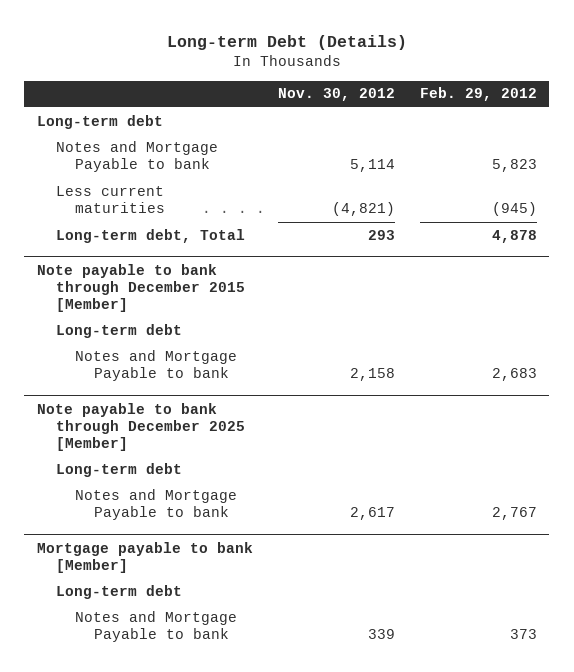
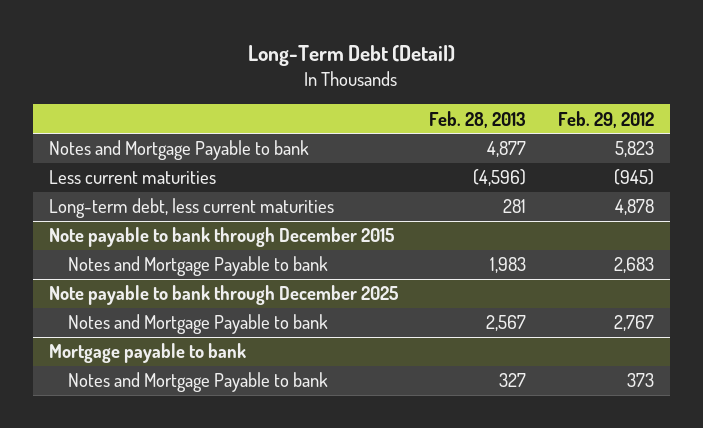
- Long-term Debt (Details)
+ Long-Term Debt (Detail)
- | Nov. 30, 2012 | Feb. 29, 2012
+ | Feb. 28, 2013 | Feb. 29, 2012
- Long-term debt
- Long-term debt, Total | 293 | 4,878
- Note payable to bank through December 2015 [Member]
- Long-term debt
+ Long-term debt, less current maturities | 281 | 4,878
+ Note payable to bank through December 2015
- Note payable to bank through December 2025 [Member]
- Long-term debt
+ Note payable to bank through December 2025
- Mortgage payable to bank [Member]
- Long-term debt
+ Mortgage payable to bank

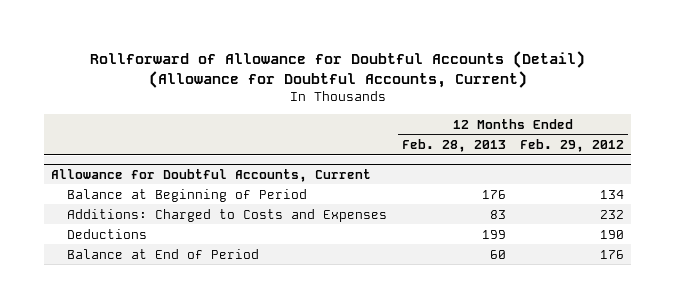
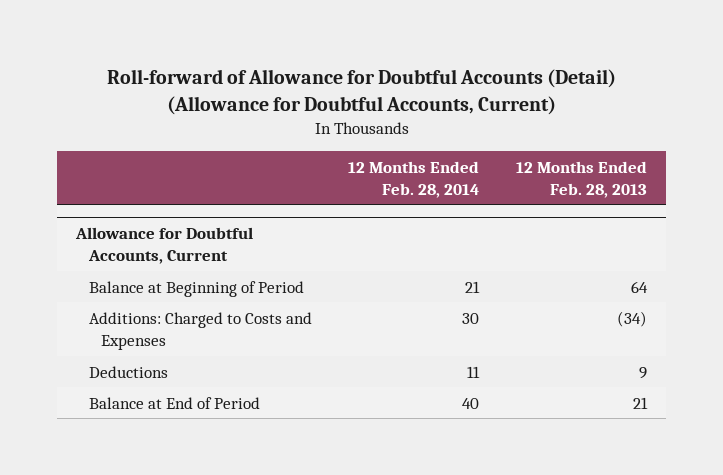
- Rollforward of Allowance for Doubtful Accounts (Detail) (Allowance for Doubtful Accounts, Current)
+ Roll-forward of Allowance for Doubtful Accounts (Detail) (Allowance for Doubtful Accounts, Current)
- | 12 Months Ended Feb. 28, 2013 | 12 Months Ended Feb. 29, 2012
+ | 12 Months Ended Feb. 28, 2014 | 12 Months Ended Feb. 28, 2013
@ Allowance for Doubtful Accounts, Current
- Balance at Beginning of Period | 176 | 134
- Additions: Charged to Costs and Expenses | 83 | 232
- Deductions | 199 | 190
- Balance at End of Period | 60 | 176
+ Balance at Beginning of Period | 21 | 64
+ Additions: Charged to Costs and Expenses | 30 | (34)
+ Deductions | 11 | 9
+ Balance at End of Period | 40 | 21

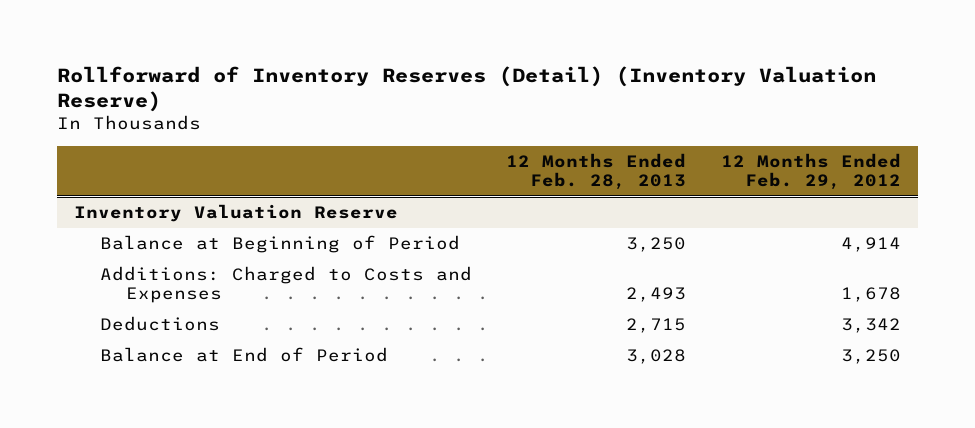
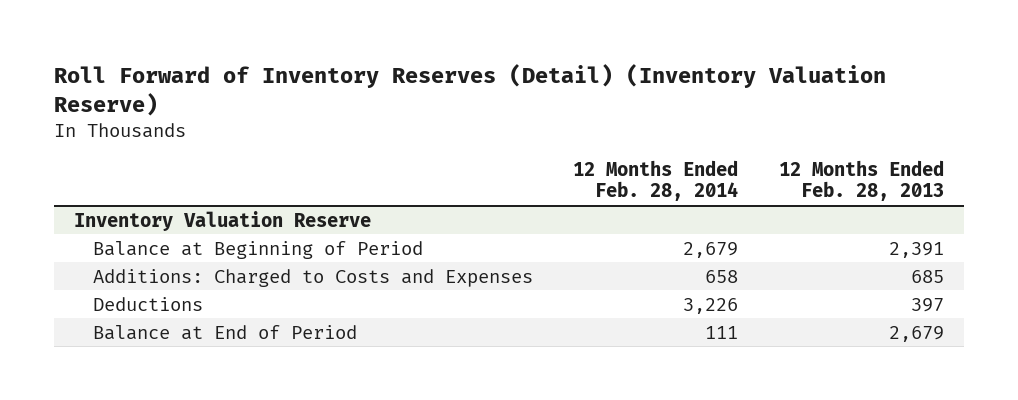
- Rollforward of Inventory Reserves (Detail) (Inventory Valuation Reserve)
+ Roll Forward of Inventory Reserves (Detail) (Inventory Valuation Reserve)
- | 12 Months Ended Feb. 28, 2013 | 12 Months Ended Feb. 29, 2012
+ | 12 Months Ended Feb. 28, 2014 | 12 Months Ended Feb. 28, 2013
@ Inventory Valuation Reserve
- Balance at Beginning of Period | 3,250 | 4,914
- Additions: Charged to Costs and Expenses | 2,493 | 1,678
- Deductions | 2,715 | 3,342
- Balance at End of Period | 3,028 | 3,250
+ Balance at Beginning of Period | 2,679 | 2,391
+ Additions: Charged to Costs and Expenses | 658 | 685
+ Deductions | 3,226 | 397
+ Balance at End of Period | 111 | 2,679

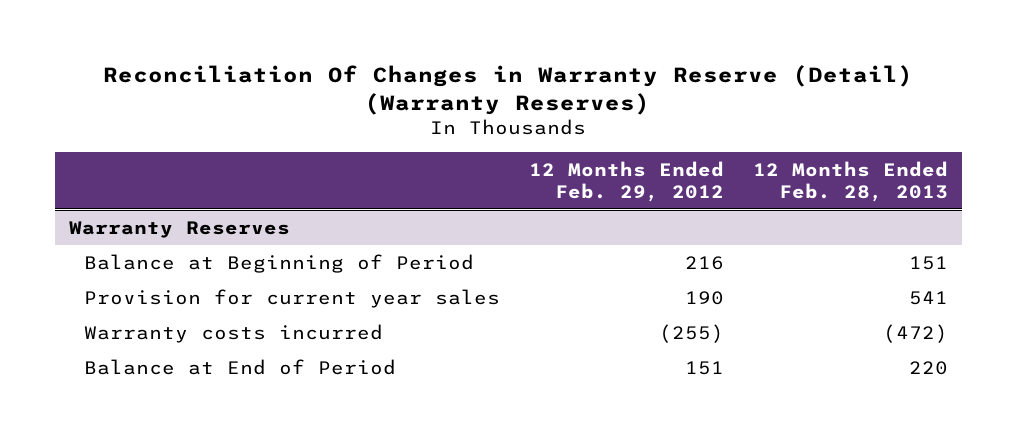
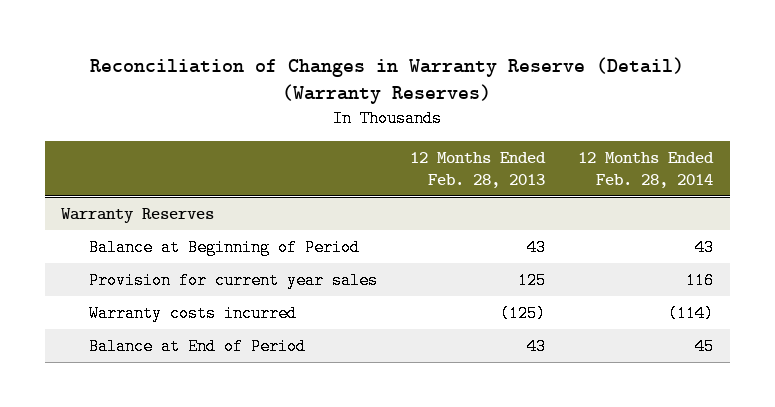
- Reconciliation Of Changes in Warranty Reserve (Detail) (Warranty Reserves)
+ Reconciliation of Changes in Warranty Reserve (Detail) (Warranty Reserves)
- | 12 Months Ended Feb. 29, 2012 | 12 Months Ended Feb. 28, 2013
+ | 12 Months Ended Feb. 28, 2013 | 12 Months Ended Feb. 28, 2014
@ Warranty Reserves
- Balance at Beginning of Period | 216 | 151
- Provision for current year sales | 190 | 541
- Warranty costs incurred | (255) | (472)
- Balance at End of Period | 151 | 220
+ Balance at Beginning of Period | 43 | 43
+ Provision for current year sales | 125 | 116
+ Warranty costs incurred | (125) | (114)
+ Balance at End of Period | 43 | 45

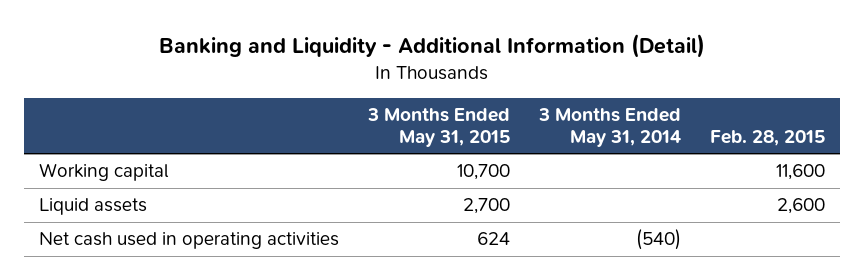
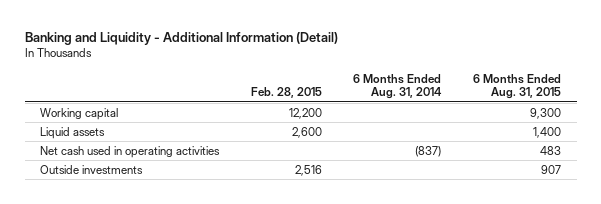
- | 3 Months Ended May 31, 2015 | 3 Months Ended May 31, 2014 | Feb. 28, 2015
+ | Feb. 28, 2015 | 6 Months Ended Aug. 31, 2014 | 6 Months Ended Aug. 31, 2015
- Working capital | 10,700 | | 11,600
+ Working capital | 12,200 | | 9,300
+ Outside investments | 2,516 | | 907

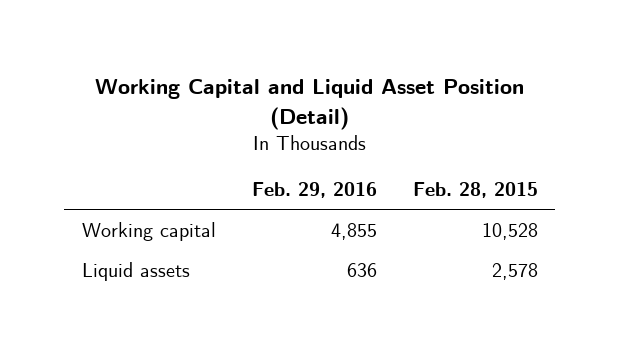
- Banking and Liquidity - Additional Information (Detail)
+ Working Capital and Liquid Asset Position (Detail)
- | Feb. 28, 2015 | 6 Months Ended Aug. 31, 2014 | 6 Months Ended Aug. 31, 2015
+ | Feb. 29, 2016 | Feb. 28, 2015
- Working capital | 12,200 | | 9,300
- Liquid assets | 2,600 | | 1,400
- Net cash used in operating activities | | (837) | 483
- Outside investments | 2,516 | | 907
+ Working capital | 4,855 | 10,528
+ Liquid assets | 636 | 2,578

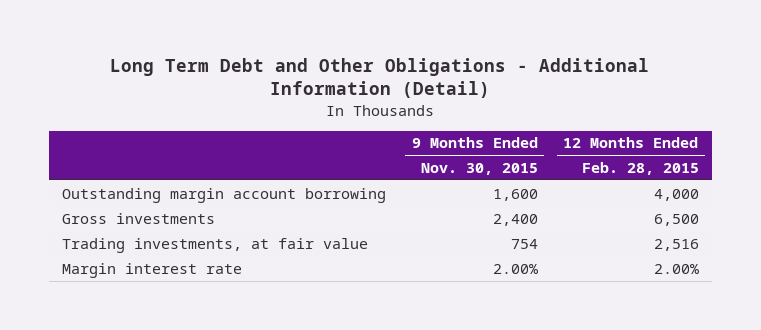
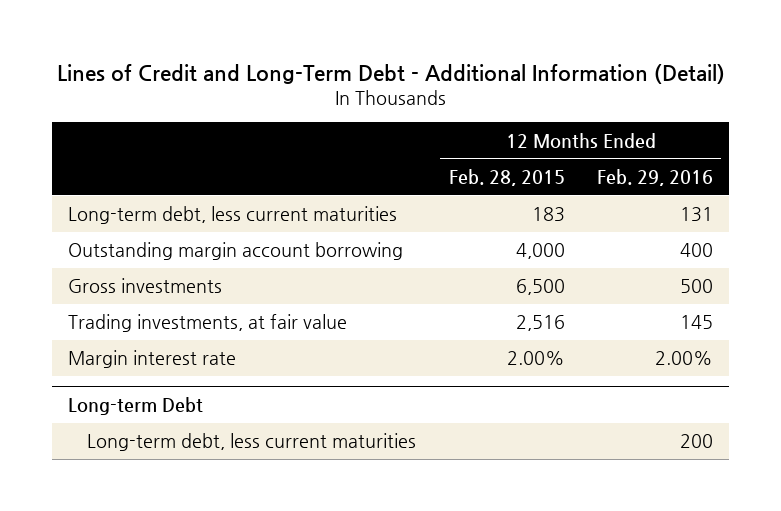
- Long Term Debt and Other Obligations - Additional Information (Detail)
+ Lines of Credit and Long-Term Debt - Additional Information (Detail)
- | 9 Months Ended Nov. 30, 2015 | 12 Months Ended Feb. 28, 2015
+ | 12 Months Ended Feb. 28, 2015 | 12 Months Ended Feb. 29, 2016
+ Long-term debt, less current maturities | 183 | 131
+ Long-term Debt
+ Long-term debt, less current maturities | | 200

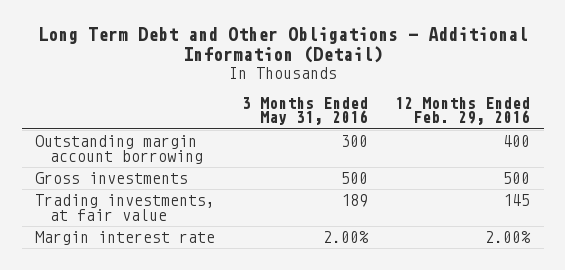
- Lines of Credit and Long-Term Debt - Additional Information (Detail)
+ Long Term Debt and Other Obligations - Additional Information (Detail)
- | 12 Months Ended Feb. 28, 2015 | 12 Months Ended Feb. 29, 2016
+ | 3 Months Ended May 31, 2016 | 12 Months Ended Feb. 29, 2016
- Long-term debt, less current maturities | 183 | 131
- Long-term Debt
- Long-term debt, less current maturities | | 200

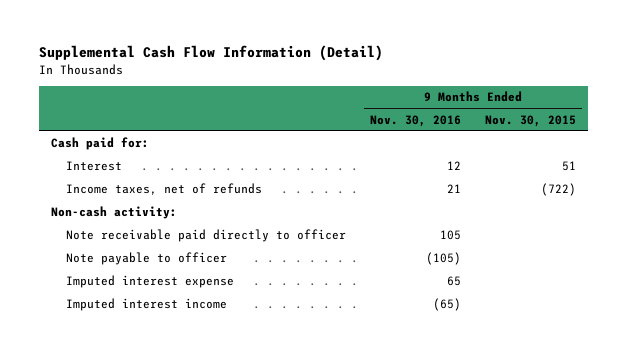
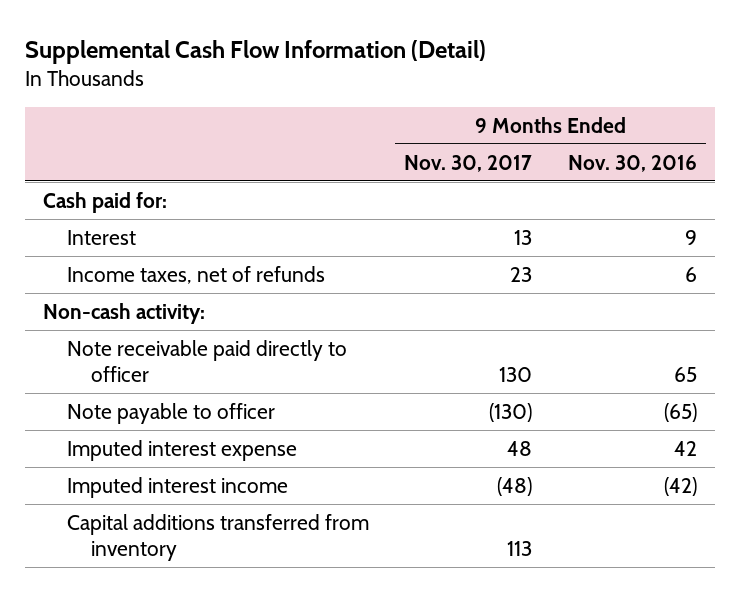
- | 9 Months Ended Nov. 30, 2016 | 9 Months Ended Nov. 30, 2015
+ | 9 Months Ended Nov. 30, 2017 | 9 Months Ended Nov. 30, 2016
- Interest | 12 | 51
- Income taxes, net of refunds | 21 | (722)
+ Interest | 13 | 9
+ Income taxes, net of refunds | 23 | 6
- Note receivable paid directly to officer | 105 |
- Note payable to officer | (105) |
- Imputed interest expense | 65 |
- Imputed interest income | (65) |
+ Note receivable paid directly to officer | 130 | 65
+ Note payable to officer | (130) | (65)
+ Imputed interest expense | 48 | 42
+ Imputed interest income | (48) | (42)
+ Capital additions transferred from inventory | 113 |

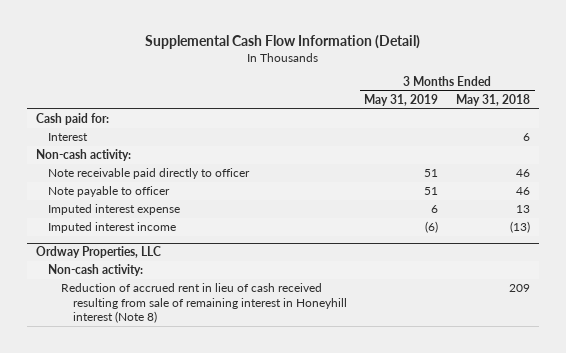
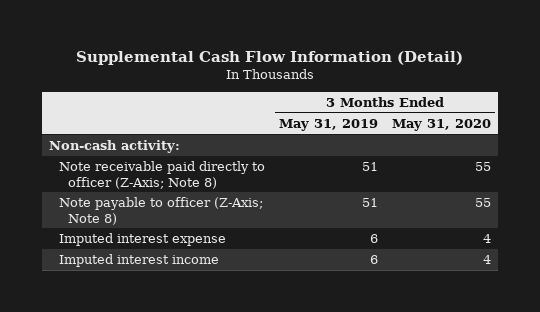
- | 3 Months Ended May 31, 2019 | 3 Months Ended May 31, 2018
+ | 3 Months Ended May 31, 2019 | 3 Months Ended May 31, 2020
- Cash paid for:
- Interest | | 6
- Note receivable paid directly to officer | 51 | 46
- Note payable to officer | 51 | 46
+ Note receivable paid directly to officer (Z-Axis; Note 8) | 51 | 55
+ Note payable to officer (Z-Axis; Note 8) | 51 | 55
- Imputed interest income | (6) | (13)
- Ordway Properties, LLC
- Non-cash activity:
- Reduction of accrued rent in lieu of cash received resulting from sale of remaining interest in Honeyhill interest (Note 8) | | 209
+ Imputed interest income | 6 | 4

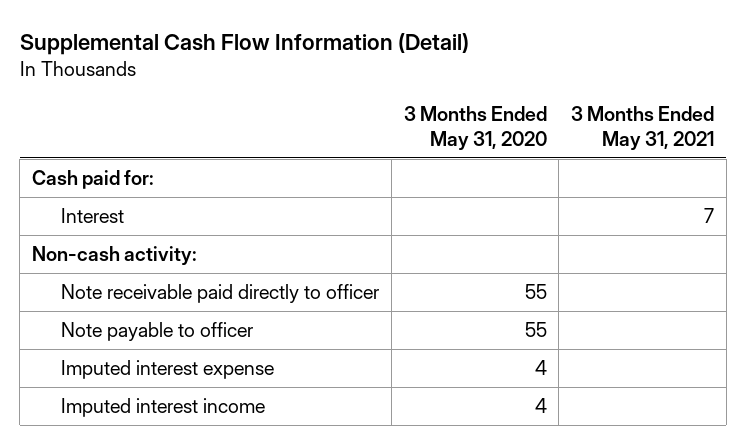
- | 3 Months Ended May 31, 2019 | 3 Months Ended May 31, 2020
+ | 3 Months Ended May 31, 2020 | 3 Months Ended May 31, 2021
+ Cash paid for:
+ Interest | | 7
- Note receivable paid directly to officer (Z-Axis; Note 8) | 51 | 55
- Note payable to officer (Z-Axis; Note 8) | 51 | 55
+ Note receivable paid directly to officer | 55 |
+ Note payable to officer | 55 |

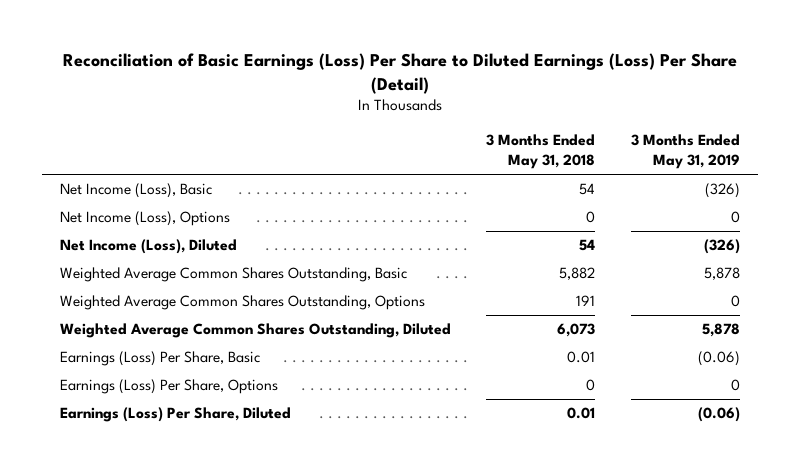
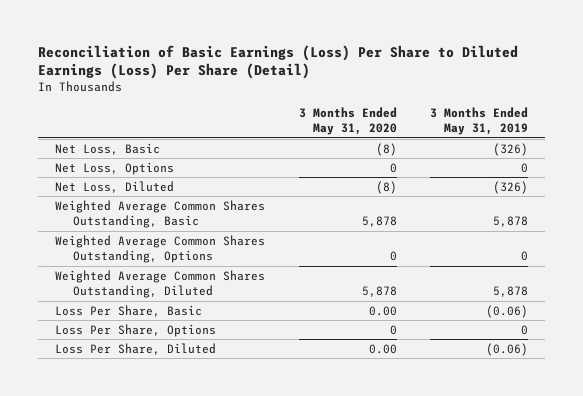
- | 3 Months Ended May 31, 2018 | 3 Months Ended May 31, 2019
+ | 3 Months Ended May 31, 2020 | 3 Months Ended May 31, 2019
- Net Income (Loss), Basic | 54 | (326)
- Net Income (Loss), Options | 0 | 0
- Net Income (Loss), Diluted | 54 | (326)
+ Net Loss, Basic | (8) | (326)
+ Net Loss, Options | 0 | 0
+ Net Loss, Diluted | (8) | (326)
- Earnings (Loss) Per Share, Basic | 0.01 | (0.06)
- Earnings (Loss) Per Share, Options | 0 | 0
- Earnings (Loss) Per Share, Diluted | 0.01 | (0.06)
+ Loss Per Share, Basic | 0.00 | (0.06)
+ Loss Per Share, Options | 0 | 0
+ Loss Per Share, Diluted | 0.00 | (0.06)

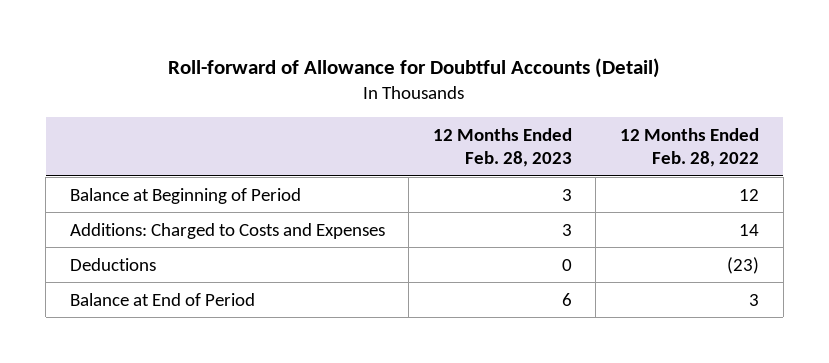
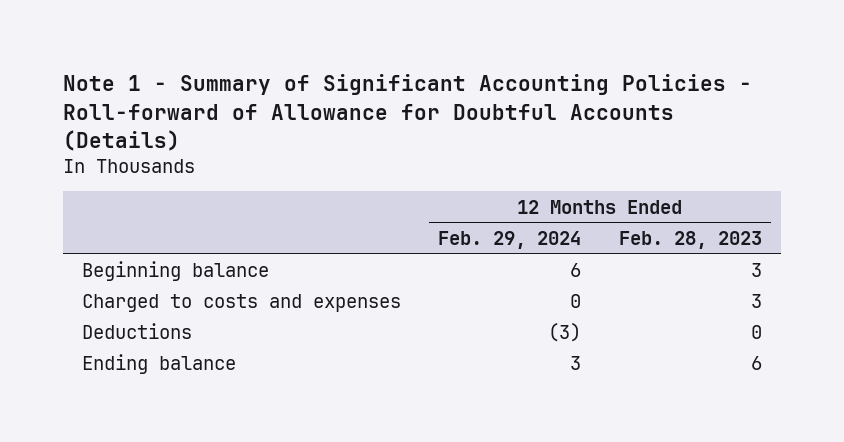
- Roll-forward of Allowance for Doubtful Accounts (Detail)
+ Note 1 - Summary of Significant Accounting Policies - Roll-forward of Allowance for Doubtful Accounts (Details)
- | 12 Months Ended Feb. 28, 2023 | 12 Months Ended Feb. 28, 2022
+ | 12 Months Ended Feb. 29, 2024 | 12 Months Ended Feb. 28, 2023
- Balance at Beginning of Period | 3 | 12
- Additions: Charged to Costs and Expenses | 3 | 14
+ Beginning balance | 6 | 3
+ Charged to costs and expenses | 0 | 3
- Balance at End of Period | 6 | 3
+ Ending balance | 3 | 6

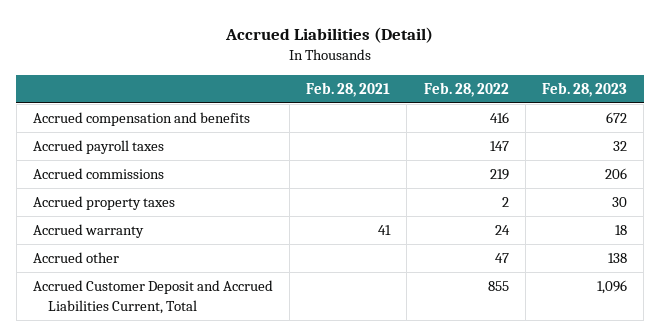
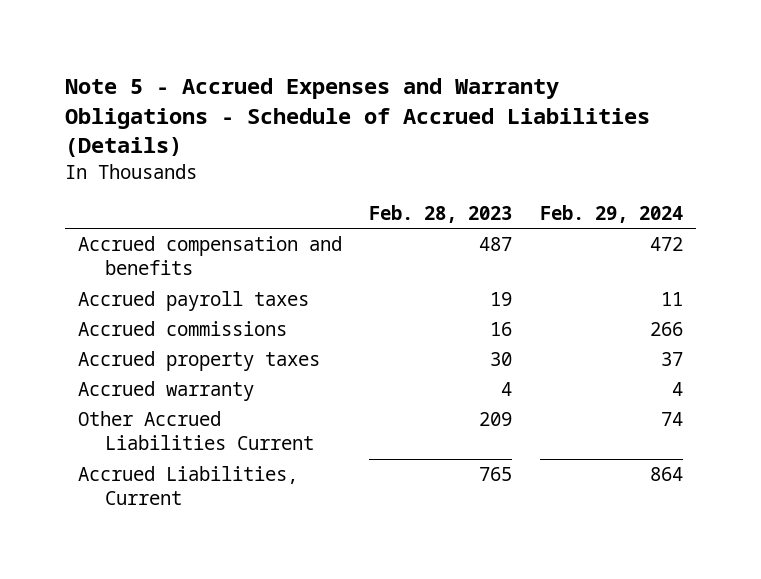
- Accrued Liabilities (Detail)
+ Note 5 - Accrued Expenses and Warranty Obligations - Schedule of Accrued Liabilities (Details)
- | Feb. 28, 2021 | Feb. 28, 2022 | Feb. 28, 2023
+ | Feb. 28, 2023 | Feb. 29, 2024
- Accrued compensation and benefits | | 416 | 672
- Accrued payroll taxes | | 147 | 32
- Accrued commissions | | 219 | 206
+ Accrued compensation and benefits | 487 | 472
+ Accrued payroll taxes | 19 | 11
+ Accrued commissions | 16 | 266
- Accrued warranty | 41 | 24 | 18
- Accrued other | | 47 | 138
- Accrued Customer Deposit and Accrued Liabilities Current, Total | | 855 | 1,096
+ Accrued warranty | 4 | 4
+ Other Accrued Liabilities Current | 209 | 74
+ Accrued Liabilities, Current | 765 | 864

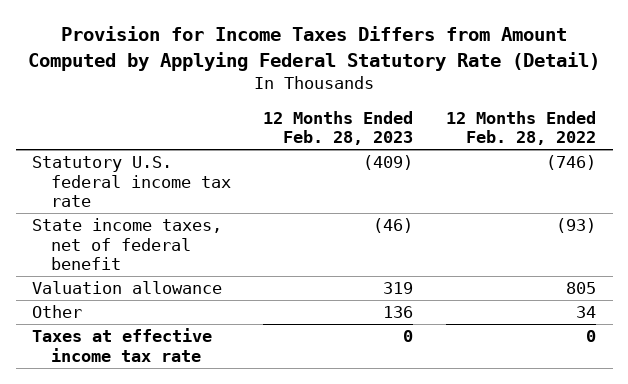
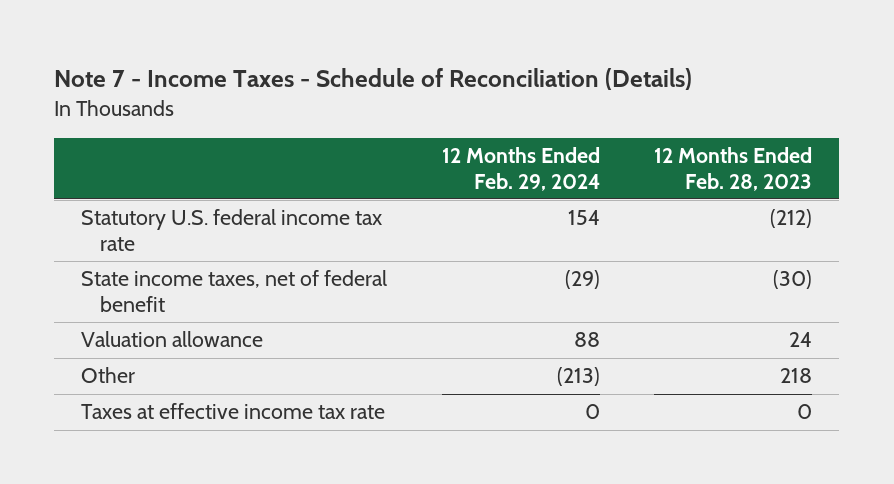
- Provision for Income Taxes Differs from Amount Computed by Applying Federal Statutory Rate (Detail)
+ Note 7 - Income Taxes - Schedule of Reconciliation (Details)
- | 12 Months Ended Feb. 28, 2023 | 12 Months Ended Feb. 28, 2022
+ | 12 Months Ended Feb. 29, 2024 | 12 Months Ended Feb. 28, 2023
- Statutory U.S. federal income tax rate | (409) | (746)
- State income taxes, net of federal benefit | (46) | (93)
- Valuation allowance | 319 | 805
- Other | 136 | 34
+ Statutory U.S. federal income tax rate | 154 | (212)
+ State income taxes, net of federal benefit | (29) | (30)
+ Valuation allowance | 88 | 24
+ Other | (213) | 218

